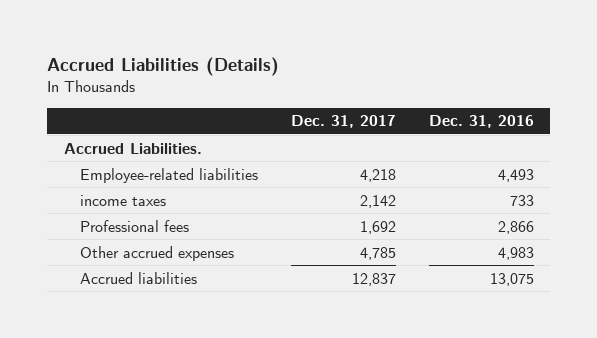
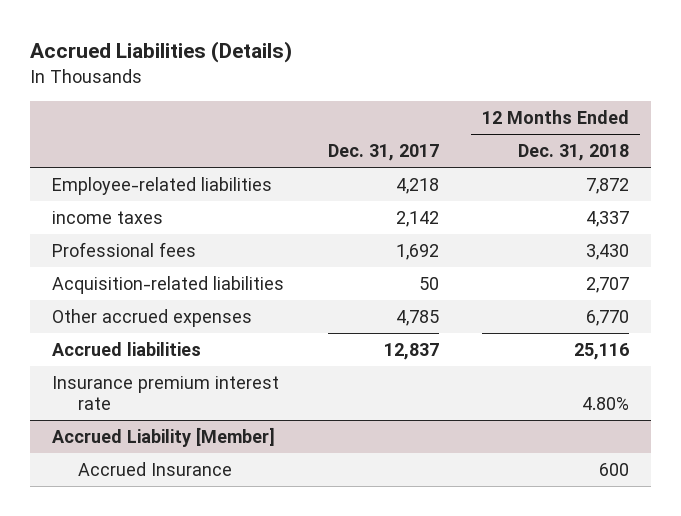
- | Dec. 31, 2017 | Dec. 31, 2016
+ | Dec. 31, 2017 | 12 Months Ended Dec. 31, 2018
- Accrued Liabilities.
+ Acquisition-related liabilities | 50 | 2,707
+ Insurance premium interest rate | | 4.80%
+ Accrued Liability [Member]
+ Accrued Insurance | | 600

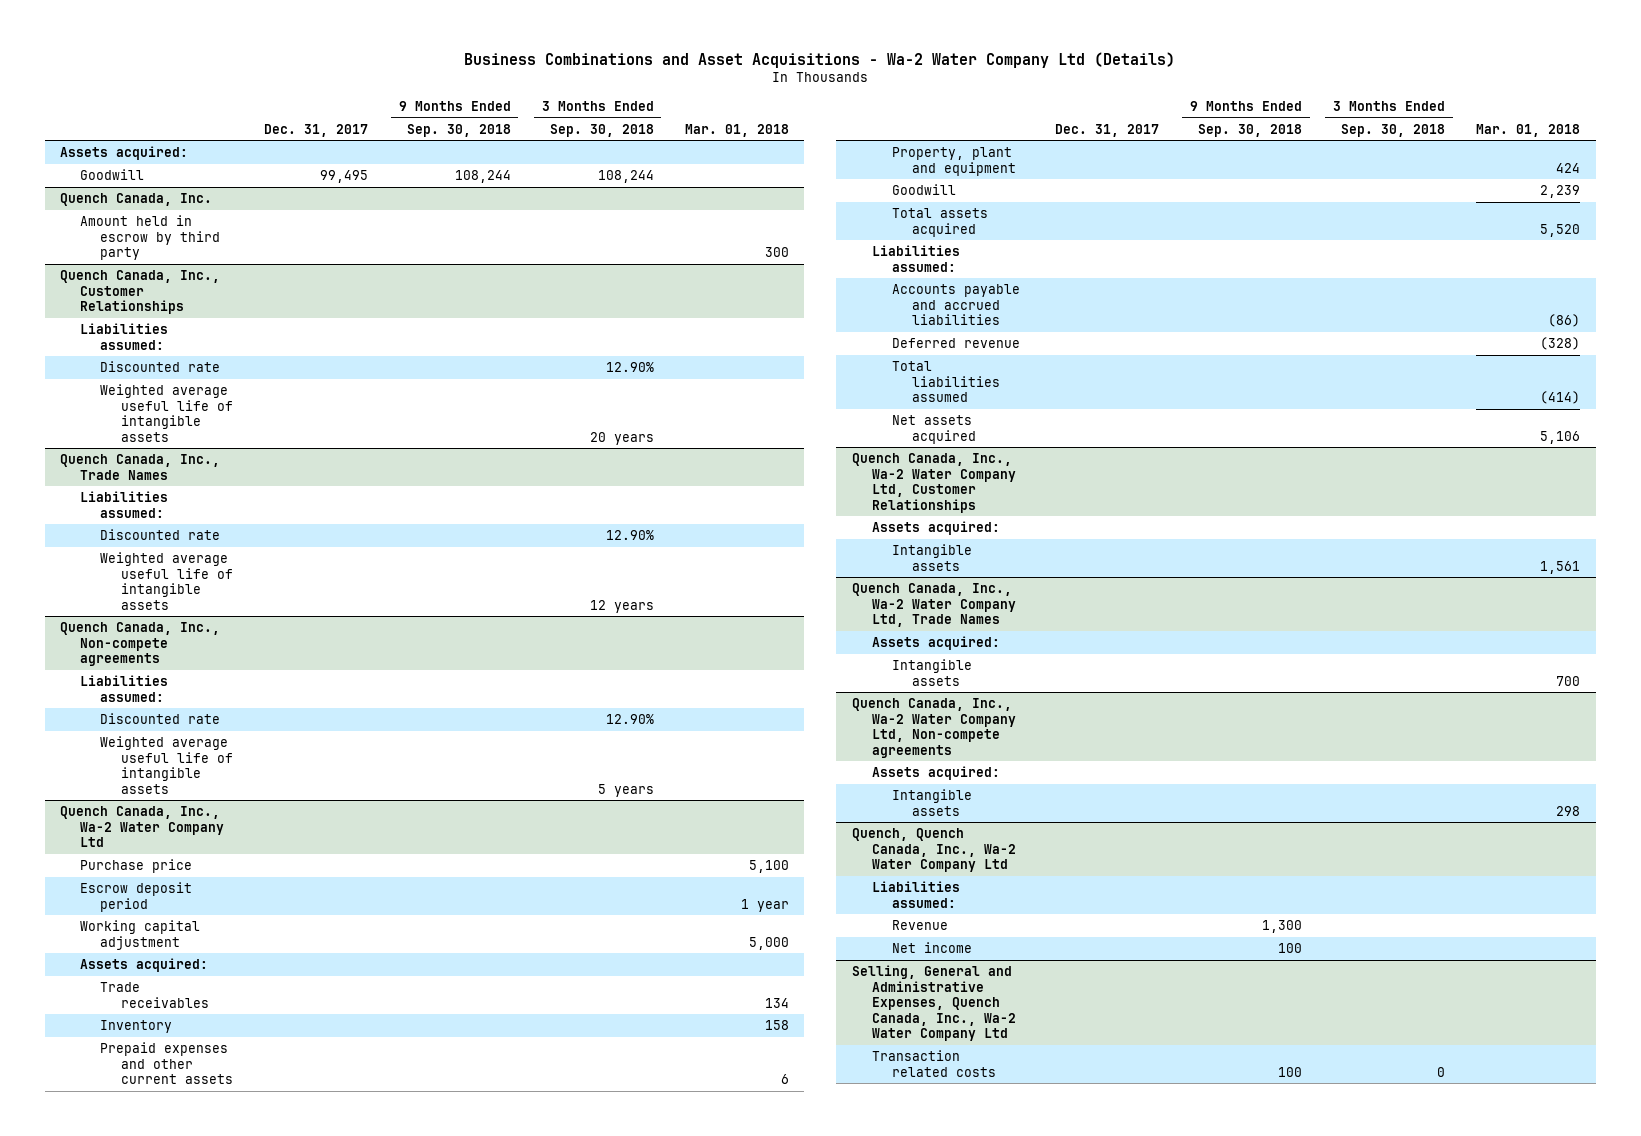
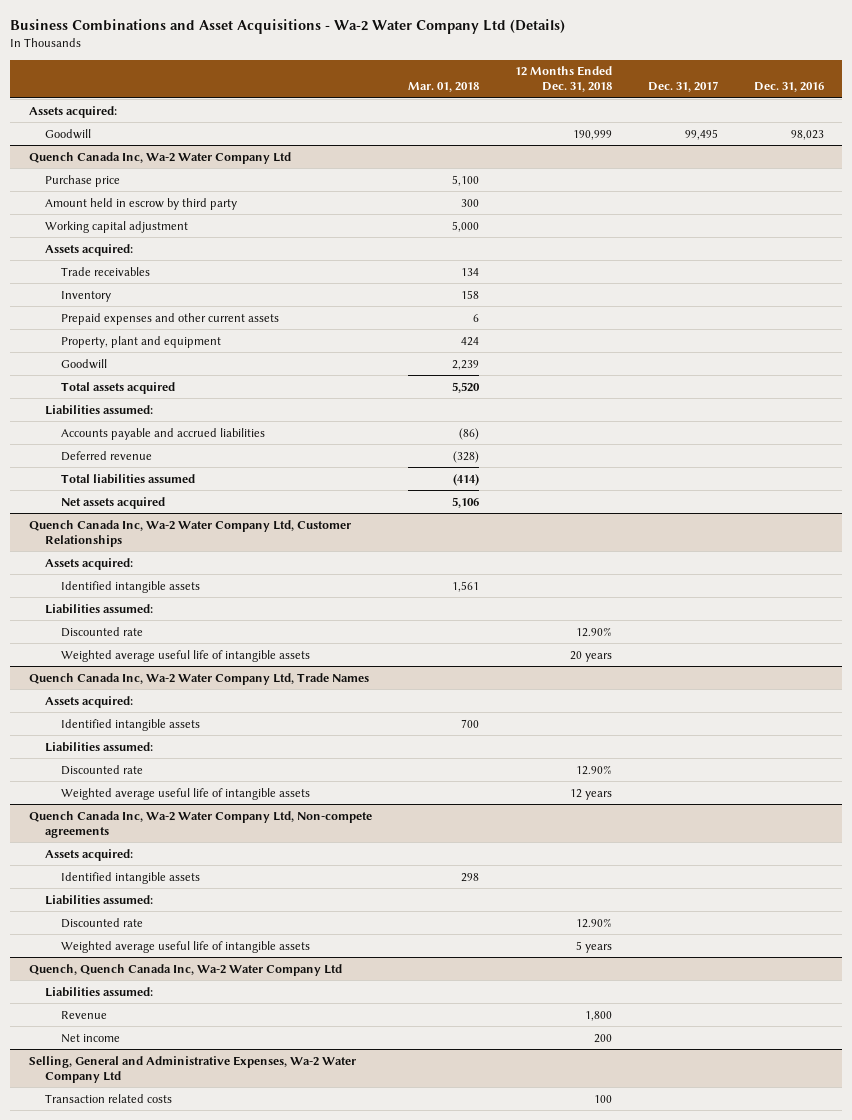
- | Dec. 31, 2017 | 9 Months Ended Sep. 30, 2018 | 3 Months Ended Sep. 30, 2018 | Mar. 01, 2018
+ | Mar. 01, 2018 | 12 Months Ended Dec. 31, 2018 | Dec. 31, 2017 | Dec. 31, 2016
- Quench Canada, Inc.
- Amount held in escrow by third party | | | | 300
- Quench Canada, Inc., Customer Relationships
- Liabilities assumed:
- Discounted rate | | | 12.90% |
- Weighted average useful life of intangible assets | | | 20 years |
- Quench Canada, Inc., Trade Names
- Liabilities assumed:
- Discounted rate | | | 12.90% |
- Weighted average useful life of intangible assets | | | 12 years |
- Quench Canada, Inc., Non-compete agreements
- Liabilities assumed:
- Discounted rate | | | 12.90% |
- Weighted average useful life of intangible assets | | | 5 years |
- Quench Canada, Inc., Wa-2 Water Company Ltd
+ Quench Canada Inc, Wa-2 Water Company Ltd
- Escrow deposit period | | | | 1 year
+ Amount held in escrow by third party | 300 | | |
- Quench Canada, Inc., Wa-2 Water Company Ltd, Customer Relationships
+ Quench Canada Inc, Wa-2 Water Company Ltd, Customer Relationships
- Intangible assets | | | | 1,561
- Quench Canada, Inc., Wa-2 Water Company Ltd, Trade Names
+ Identified intangible assets | 1,561 | | |
+ Liabilities assumed:
+ Discounted rate | | 12.90% | |
+ Weighted average useful life of intangible assets | | 20 years | |
+ Quench Canada Inc, Wa-2 Water Company Ltd, Trade Names
- Intangible assets | | | | 700
- Quench Canada, Inc., Wa-2 Water Company Ltd, Non-compete agreements
+ Identified intangible assets | 700 | | |
+ Liabilities assumed:
+ Discounted rate | | 12.90% | |
+ Weighted average useful life of intangible assets | | 12 years | |
+ Quench Canada Inc, Wa-2 Water Company Ltd, Non-compete agreements
- Intangible assets | | | | 298
- Quench, Quench Canada, Inc., Wa-2 Water Company Ltd
+ Identified intangible assets | 298 | | |
+ Discounted rate | | 12.90% | |
+ Weighted average useful life of intangible assets | | 5 years | |
+ Quench, Quench Canada Inc, Wa-2 Water Company Ltd
+ Liabilities assumed:
- Selling, General and Administrative Expenses, Quench Canada, Inc., Wa-2 Water Company Ltd
+ Selling, General and Administrative Expenses, Wa-2 Water Company Ltd

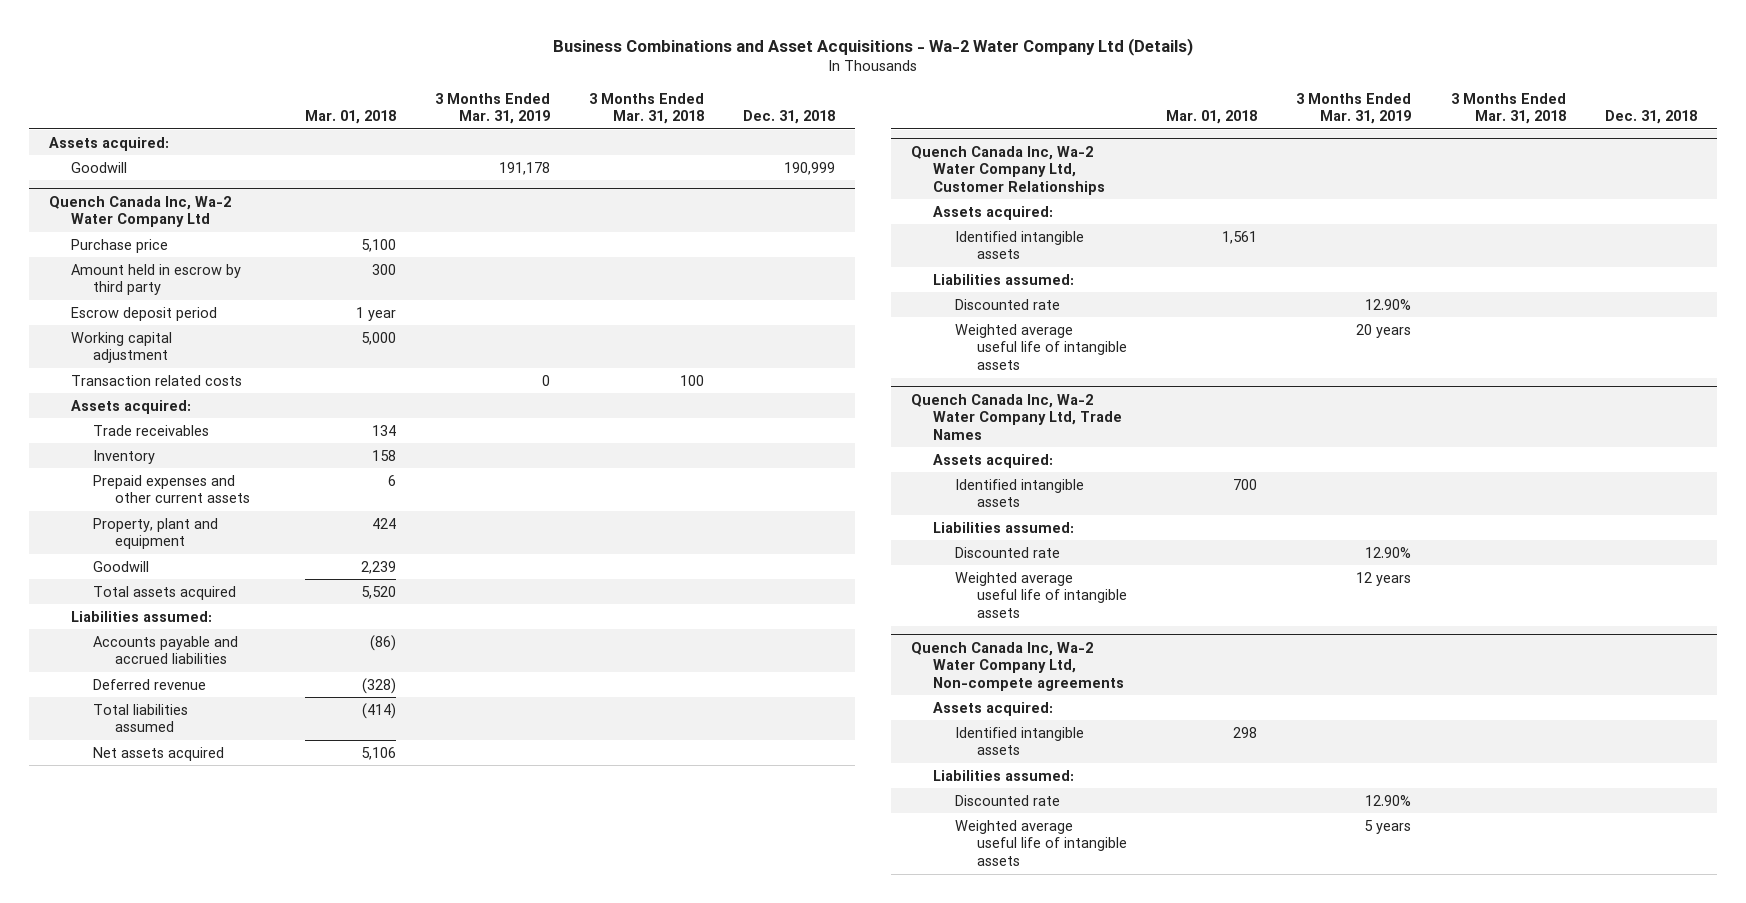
- | Mar. 01, 2018 | 12 Months Ended Dec. 31, 2018 | Dec. 31, 2017 | Dec. 31, 2016
+ | Mar. 01, 2018 | 3 Months Ended Mar. 31, 2019 | 3 Months Ended Mar. 31, 2018 | Dec. 31, 2018
@ Quench Canada Inc, Wa-2 Water Company Ltd
+ Escrow deposit period | 1 year | | |
+ Transaction related costs | | 0 | 100 |
- Quench, Quench Canada Inc, Wa-2 Water Company Ltd
- Liabilities assumed:
- Revenue | | 1,800 | |
- Net income | | 200 | |
- Selling, General and Administrative Expenses, Wa-2 Water Company Ltd
- Transaction related costs | | 100 | |

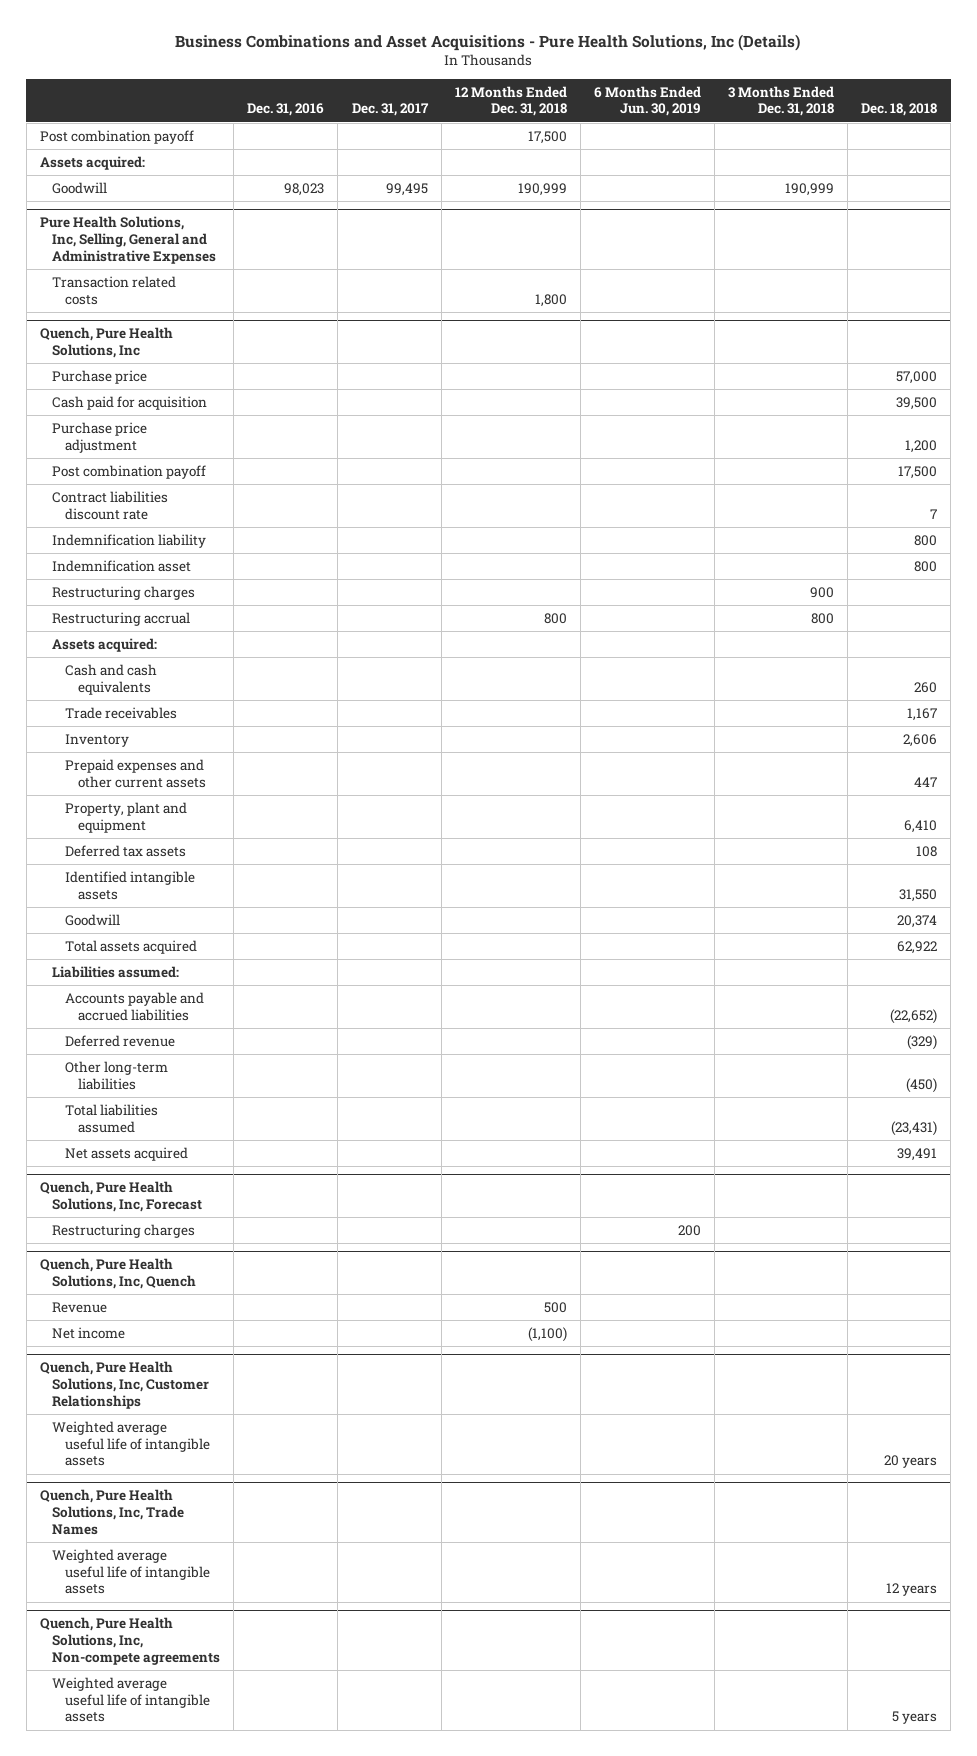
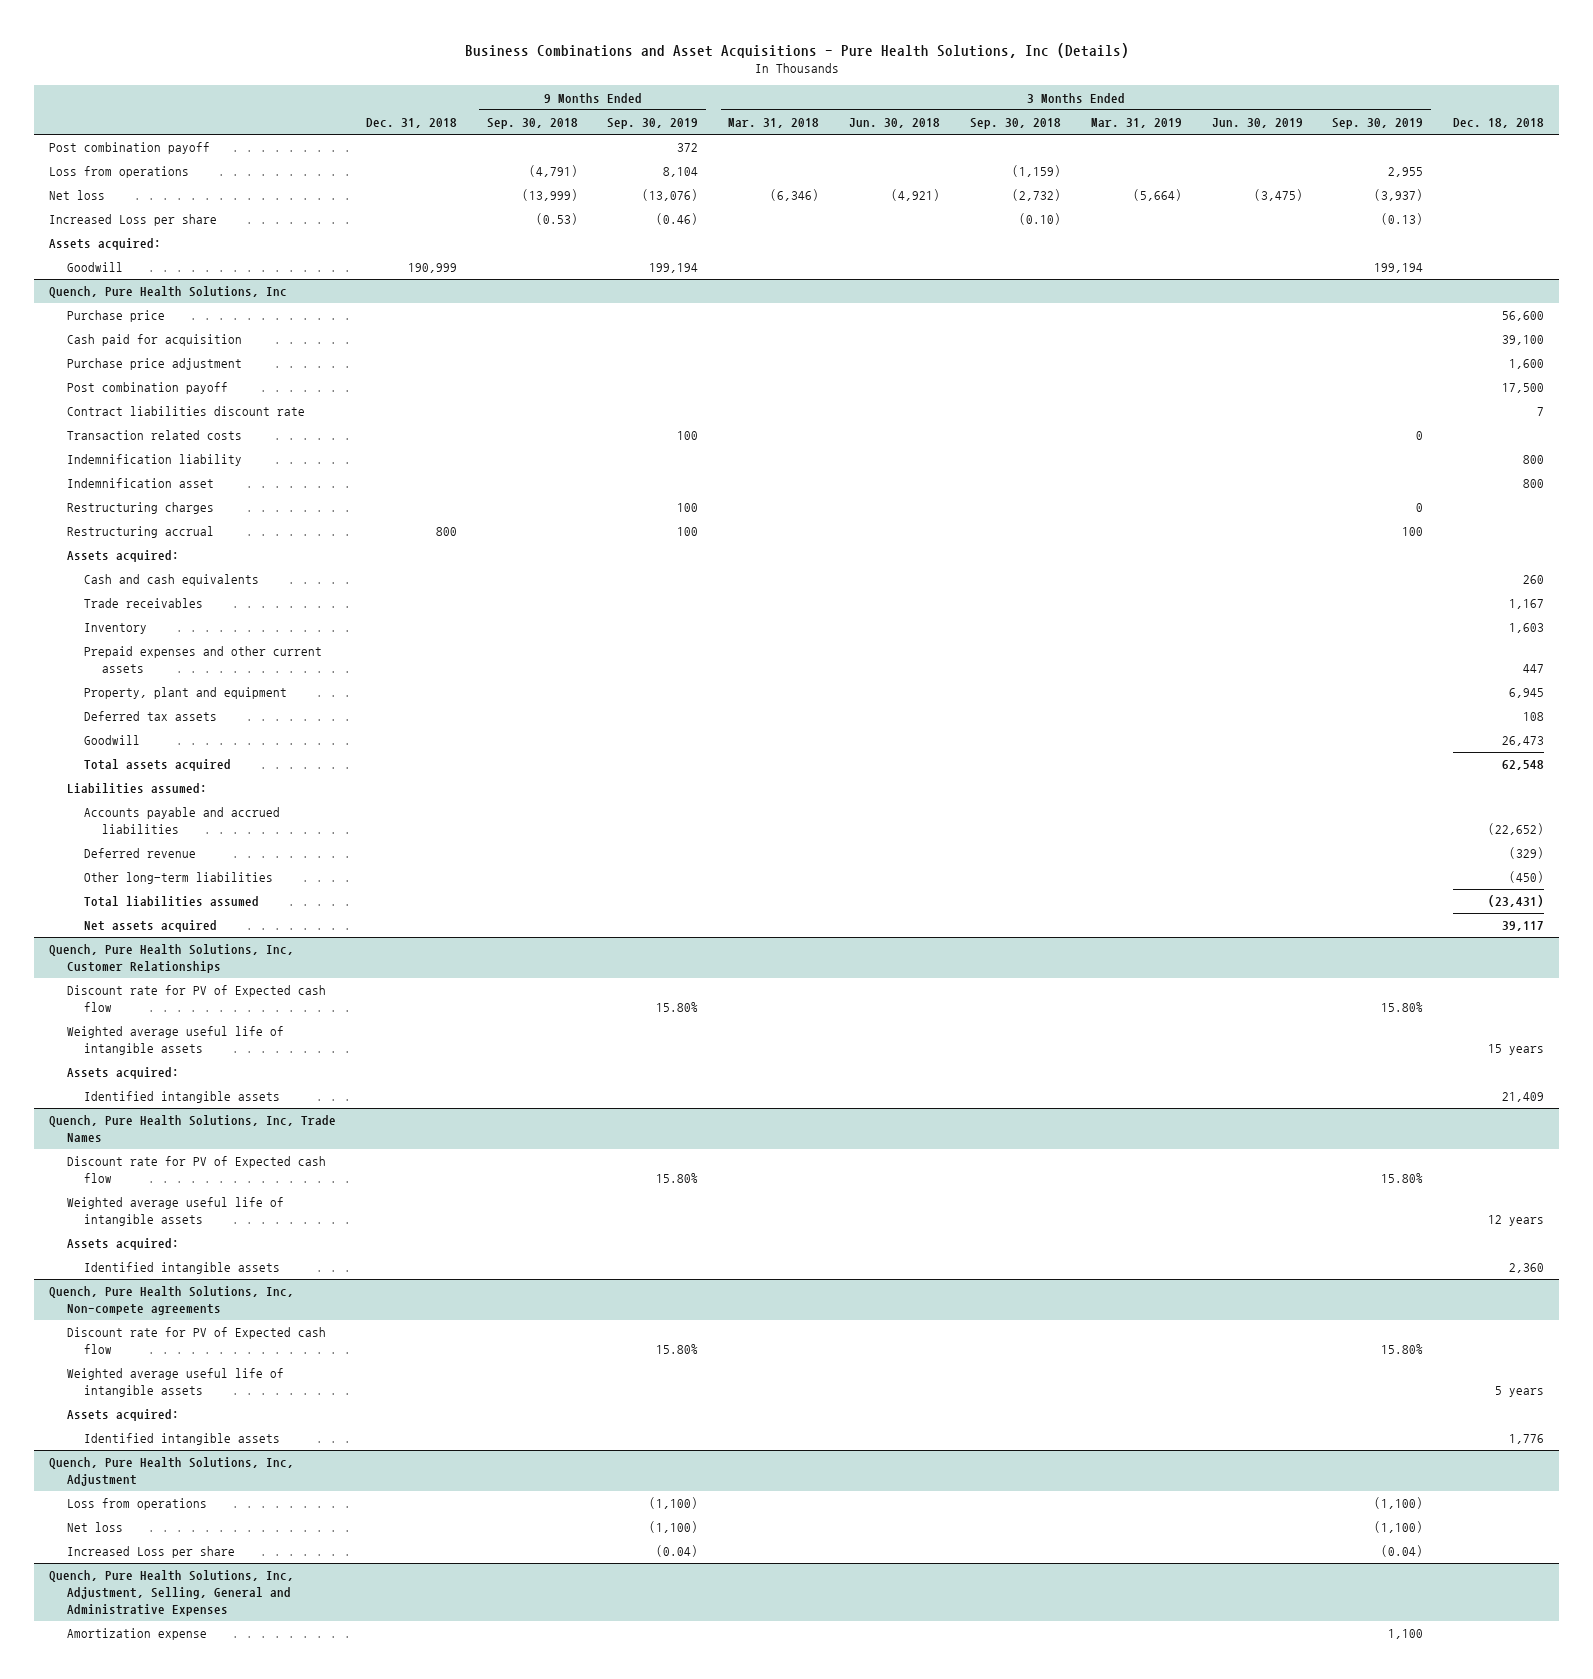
- | Dec. 31, 2016 | Dec. 31, 2017 | 12 Months Ended Dec. 31, 2018 | 6 Months Ended Jun. 30, 2019 | 3 Months Ended Dec. 31, 2018 | Dec. 18, 2018
+ | Dec. 31, 2018 | 9 Months Ended Sep. 30, 2018 | 9 Months Ended Sep. 30, 2019 | 3 Months Ended Mar. 31, 2018 | 3 Months Ended Jun. 30, 2018 | 3 Months Ended Sep. 30, 2018 | 3 Months Ended Mar. 31, 2019 | 3 Months Ended Jun. 30, 2019 | 3 Months Ended Sep. 30, 2019 | Dec. 18, 2018
+ Loss from operations | | (4,791) | 8,104 | | | (1,159) | | | 2,955 |
+ Net loss | | (13,999) | (13,076) | (6,346) | (4,921) | (2,732) | (5,664) | (3,475) | (3,937) |
+ Increased Loss per share | | (0.53) | (0.46) | | | (0.10) | | | (0.13) |
- Pure Health Solutions, Inc, Selling, General and Administrative Expenses
- Transaction related costs | | | 1,800 | | |
@ Quench, Pure Health Solutions, Inc
- Purchase price | | | | | | 57,000
- Cash paid for acquisition | | | | | | 39,500
- Purchase price adjustment | | | | | | 1,200
+ Purchase price | | | | | | | | | | 56,600
+ Cash paid for acquisition | | | | | | | | | | 39,100
+ Purchase price adjustment | | | | | | | | | | 1,600
+ Transaction related costs | | | 100 | | | | | | 0 |
- Inventory | | | | | | 2,606
+ Inventory | | | | | | | | | | 1,603
- Property, plant and equipment | | | | | | 6,410
+ Property, plant and equipment | | | | | | | | | | 6,945
- Identified intangible assets | | | | | | 31,550
- Goodwill | | | | | | 20,374
- Total assets acquired | | | | | | 62,922
+ Goodwill | | | | | | | | | | 26,473
+ Total assets acquired | | | | | | | | | | 62,548
- Net assets acquired | | | | | | 39,491
- Quench, Pure Health Solutions, Inc, Forecast
- Restructuring charges | | | | 200 | |
- Quench, Pure Health Solutions, Inc, Quench
- Revenue | | | 500 | | |
- Net income | | | (1,100) | | |
@ Quench, Pure Health Solutions, Inc
+ Net assets acquired | | | | | | | | | | 39,117
@ Quench, Pure Health Solutions, Inc, Customer Relationships
- Weighted average useful life of intangible assets | | | | | | 20 years
+ Discount rate for PV of Expected cash flow | | | 15.80% | | | | | | 15.80% |
+ Weighted average useful life of intangible assets | | | | | | | | | | 15 years
+ Assets acquired:
+ Identified intangible assets | | | | | | | | | | 21,409
@ Quench, Pure Health Solutions, Inc, Trade Names
+ Discount rate for PV of Expected cash flow | | | 15.80% | | | | | | 15.80% |
+ Assets acquired:
+ Identified intangible assets | | | | | | | | | | 2,360
@ Quench, Pure Health Solutions, Inc, Non-compete agreements
+ Discount rate for PV of Expected cash flow | | | 15.80% | | | | | | 15.80% |
+ Assets acquired:
+ Identified intangible assets | | | | | | | | | | 1,776
+ Quench, Pure Health Solutions, Inc, Adjustment
+ Loss from operations | | | (1,100) | | | | | | (1,100) |
+ Net loss | | | (1,100) | | | | | | (1,100) |
+ Increased Loss per share | | | (0.04) | | | | | | (0.04) |
+ Quench, Pure Health Solutions, Inc, Adjustment, Selling, General and Administrative Expenses
+ Amortization expense | | | | | | | | | 1,100 |

